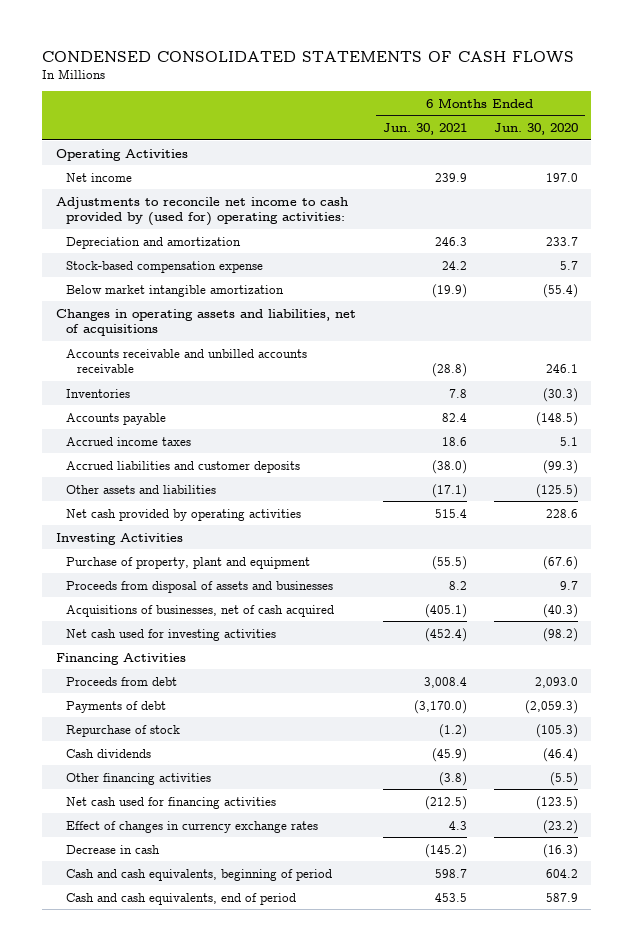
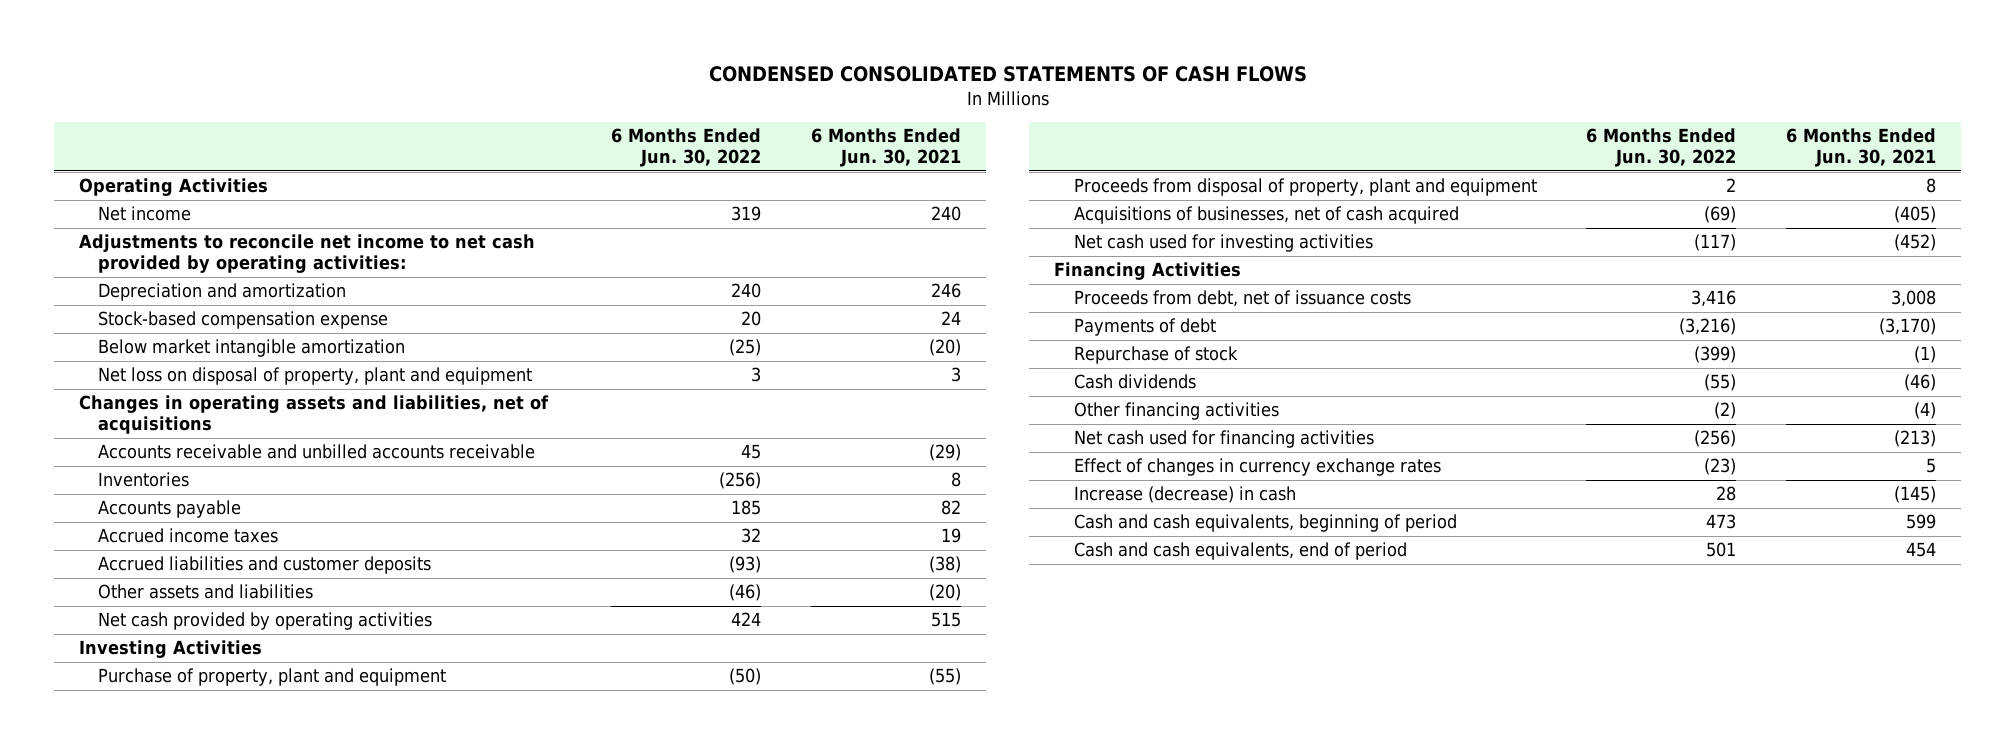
- | 6 Months Ended Jun. 30, 2021 | 6 Months Ended Jun. 30, 2020
+ | 6 Months Ended Jun. 30, 2022 | 6 Months Ended Jun. 30, 2021
- Net income | 239.9 | 197.0
- Adjustments to reconcile net income to cash provided by (used for) operating activities:
- Depreciation and amortization | 246.3 | 233.7
- Stock-based compensation expense | 24.2 | 5.7
- Below market intangible amortization | (19.9) | (55.4)
+ Net income | 319 | 240
+ Adjustments to reconcile net income to net cash provided by operating activities:
+ Depreciation and amortization | 240 | 246
+ Stock-based compensation expense | 20 | 24
+ Below market intangible amortization | (25) | (20)
+ Net loss on disposal of property, plant and equipment | 3 | 3
- Accounts receivable and unbilled accounts receivable | (28.8) | 246.1
- Inventories | 7.8 | (30.3)
- Accounts payable | 82.4 | (148.5)
- Accrued income taxes | 18.6 | 5.1
- Accrued liabilities and customer deposits | (38.0) | (99.3)
- Other assets and liabilities | (17.1) | (125.5)
- Net cash provided by operating activities | 515.4 | 228.6
+ Accounts receivable and unbilled accounts receivable | 45 | (29)
+ Inventories | (256) | 8
+ Accounts payable | 185 | 82
+ Accrued income taxes | 32 | 19
+ Accrued liabilities and customer deposits | (93) | (38)
+ Other assets and liabilities | (46) | (20)
+ Net cash provided by operating activities | 424 | 515
- Purchase of property, plant and equipment | (55.5) | (67.6)
- Proceeds from disposal of assets and businesses | 8.2 | 9.7
- Acquisitions of businesses, net of cash acquired | (405.1) | (40.3)
- Net cash used for investing activities | (452.4) | (98.2)
+ Purchase of property, plant and equipment | (50) | (55)
+ Proceeds from disposal of property, plant and equipment | 2 | 8
+ Acquisitions of businesses, net of cash acquired | (69) | (405)
+ Net cash used for investing activities | (117) | (452)
- Proceeds from debt | 3,008.4 | 2,093.0
- Payments of debt | (3,170.0) | (2,059.3)
- Repurchase of stock | (1.2) | (105.3)
- Cash dividends | (45.9) | (46.4)
- Other financing activities | (3.8) | (5.5)
- Net cash used for financing activities | (212.5) | (123.5)
- Effect of changes in currency exchange rates | 4.3 | (23.2)
- Decrease in cash | (145.2) | (16.3)
- Cash and cash equivalents, beginning of period | 598.7 | 604.2
- Cash and cash equivalents, end of period | 453.5 | 587.9
+ Proceeds from debt, net of issuance costs | 3,416 | 3,008
+ Payments of debt | (3,216) | (3,170)
+ Repurchase of stock | (399) | (1)
+ Cash dividends | (55) | (46)
+ Other financing activities | (2) | (4)
+ Net cash used for financing activities | (256) | (213)
+ Effect of changes in currency exchange rates | (23) | 5
+ Increase (decrease) in cash | 28 | (145)
+ Cash and cash equivalents, beginning of period | 473 | 599
+ Cash and cash equivalents, end of period | 501 | 454

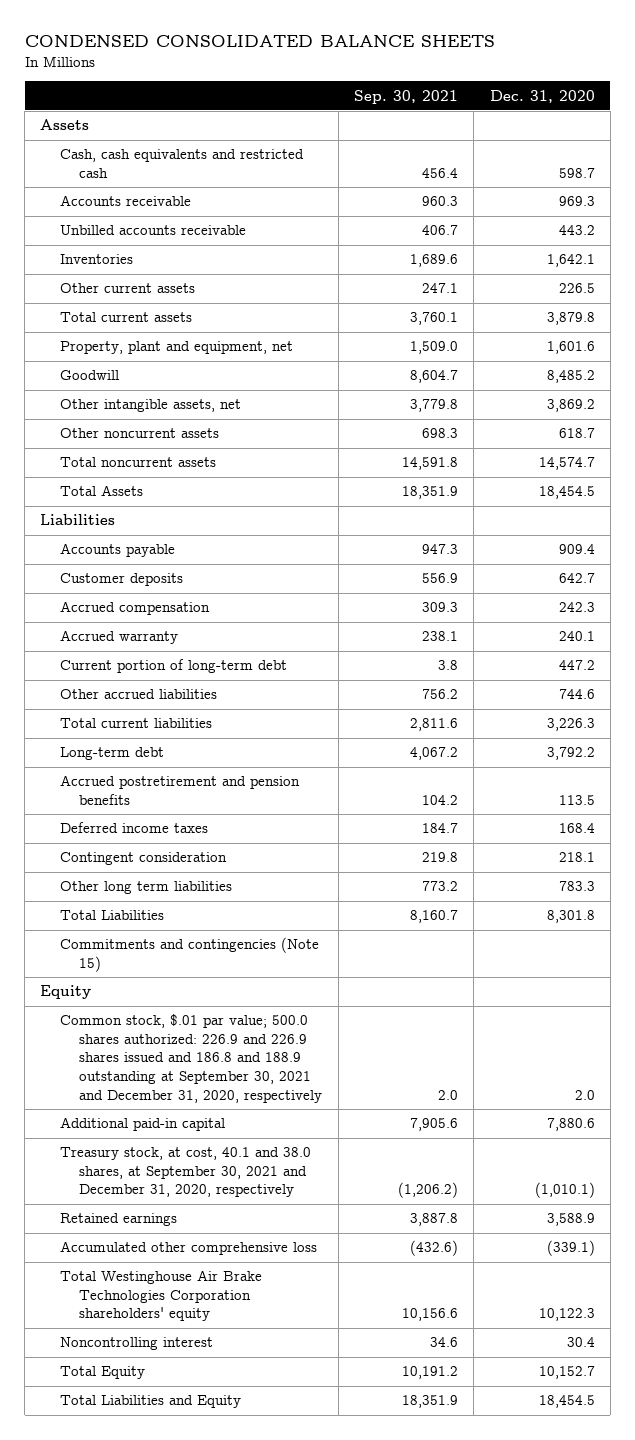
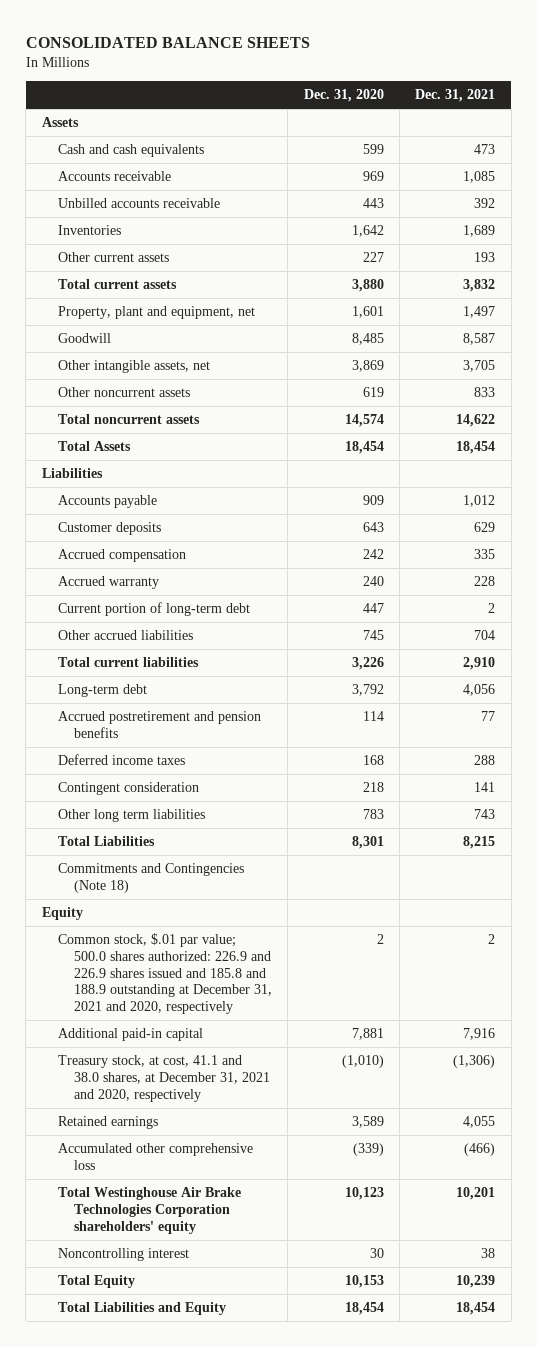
- CONDENSED CONSOLIDATED BALANCE SHEETS
+ CONSOLIDATED BALANCE SHEETS
- | Sep. 30, 2021 | Dec. 31, 2020
+ | Dec. 31, 2020 | Dec. 31, 2021
- Cash, cash equivalents and restricted cash | 456.4 | 598.7
- Accounts receivable | 960.3 | 969.3
- Unbilled accounts receivable | 406.7 | 443.2
- Inventories | 1,689.6 | 1,642.1
- Other current assets | 247.1 | 226.5
- Total current assets | 3,760.1 | 3,879.8
- Property, plant and equipment, net | 1,509.0 | 1,601.6
- Goodwill | 8,604.7 | 8,485.2
- Other intangible assets, net | 3,779.8 | 3,869.2
- Other noncurrent assets | 698.3 | 618.7
- Total noncurrent assets | 14,591.8 | 14,574.7
- Total Assets | 18,351.9 | 18,454.5
+ Cash and cash equivalents | 599 | 473
+ Accounts receivable | 969 | 1,085
+ Unbilled accounts receivable | 443 | 392
+ Inventories | 1,642 | 1,689
+ Other current assets | 227 | 193
+ Total current assets | 3,880 | 3,832
+ Property, plant and equipment, net | 1,601 | 1,497
+ Goodwill | 8,485 | 8,587
+ Other intangible assets, net | 3,869 | 3,705
+ Other noncurrent assets | 619 | 833
+ Total noncurrent assets | 14,574 | 14,622
+ Total Assets | 18,454 | 18,454
- Accounts payable | 947.3 | 909.4
- Customer deposits | 556.9 | 642.7
- Accrued compensation | 309.3 | 242.3
- Accrued warranty | 238.1 | 240.1
- Current portion of long-term debt | 3.8 | 447.2
- Other accrued liabilities | 756.2 | 744.6
- Total current liabilities | 2,811.6 | 3,226.3
- Long-term debt | 4,067.2 | 3,792.2
- Accrued postretirement and pension benefits | 104.2 | 113.5
- Deferred income taxes | 184.7 | 168.4
- Contingent consideration | 219.8 | 218.1
- Other long term liabilities | 773.2 | 783.3
- Total Liabilities | 8,160.7 | 8,301.8
- Commitments and contingencies (Note 15)
+ Accounts payable | 909 | 1,012
+ Customer deposits | 643 | 629
+ Accrued compensation | 242 | 335
+ Accrued warranty | 240 | 228
+ Current portion of long-term debt | 447 | 2
+ Other accrued liabilities | 745 | 704
+ Total current liabilities | 3,226 | 2,910
+ Long-term debt | 3,792 | 4,056
+ Accrued postretirement and pension benefits | 114 | 77
+ Deferred income taxes | 168 | 288
+ Contingent consideration | 218 | 141
+ Other long term liabilities | 783 | 743
+ Total Liabilities | 8,301 | 8,215
+ Commitments and Contingencies (Note 18)
- Common stock, $.01 par value; 500.0 shares authorized: 226.9 and 226.9 shares issued and 186.8 and 188.9 outstanding at September 30, 2021 and December 31, 2020, respectively | 2.0 | 2.0
- Additional paid-in capital | 7,905.6 | 7,880.6
- Treasury stock, at cost, 40.1 and 38.0 shares, at September 30, 2021 and December 31, 2020, respectively | (1,206.2) | (1,010.1)
- Retained earnings | 3,887.8 | 3,588.9
- Accumulated other comprehensive loss | (432.6) | (339.1)
- Total Westinghouse Air Brake Technologies Corporation shareholders' equity | 10,156.6 | 10,122.3
- Noncontrolling interest | 34.6 | 30.4
- Total Equity | 10,191.2 | 10,152.7
- Total Liabilities and Equity | 18,351.9 | 18,454.5
+ Common stock, $.01 par value; 500.0 shares authorized: 226.9 and 226.9 shares issued and 185.8 and 188.9 outstanding at December 31, 2021 and 2020, respectively | 2 | 2
+ Additional paid-in capital | 7,881 | 7,916
+ Treasury stock, at cost, 41.1 and 38.0 shares, at December 31, 2021 and 2020, respectively | (1,010) | (1,306)
+ Retained earnings | 3,589 | 4,055
+ Accumulated other comprehensive loss | (339) | (466)
+ Total Westinghouse Air Brake Technologies Corporation shareholders' equity | 10,123 | 10,201
+ Noncontrolling interest | 30 | 38
+ Total Equity | 10,153 | 10,239
+ Total Liabilities and Equity | 18,454 | 18,454

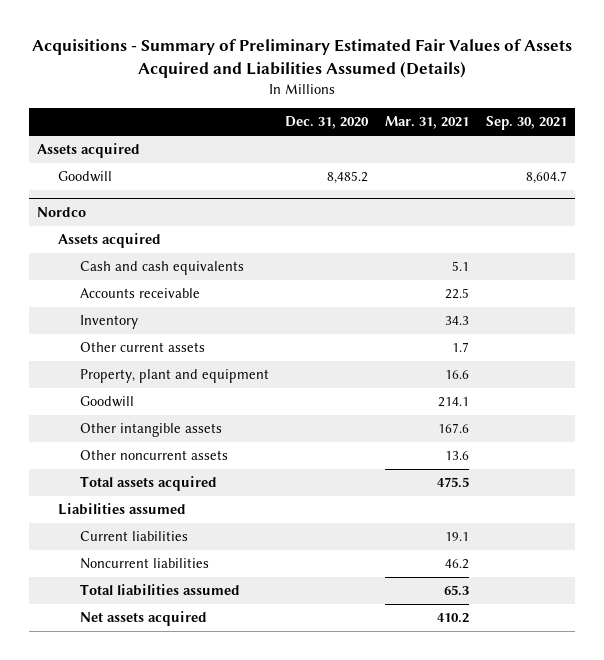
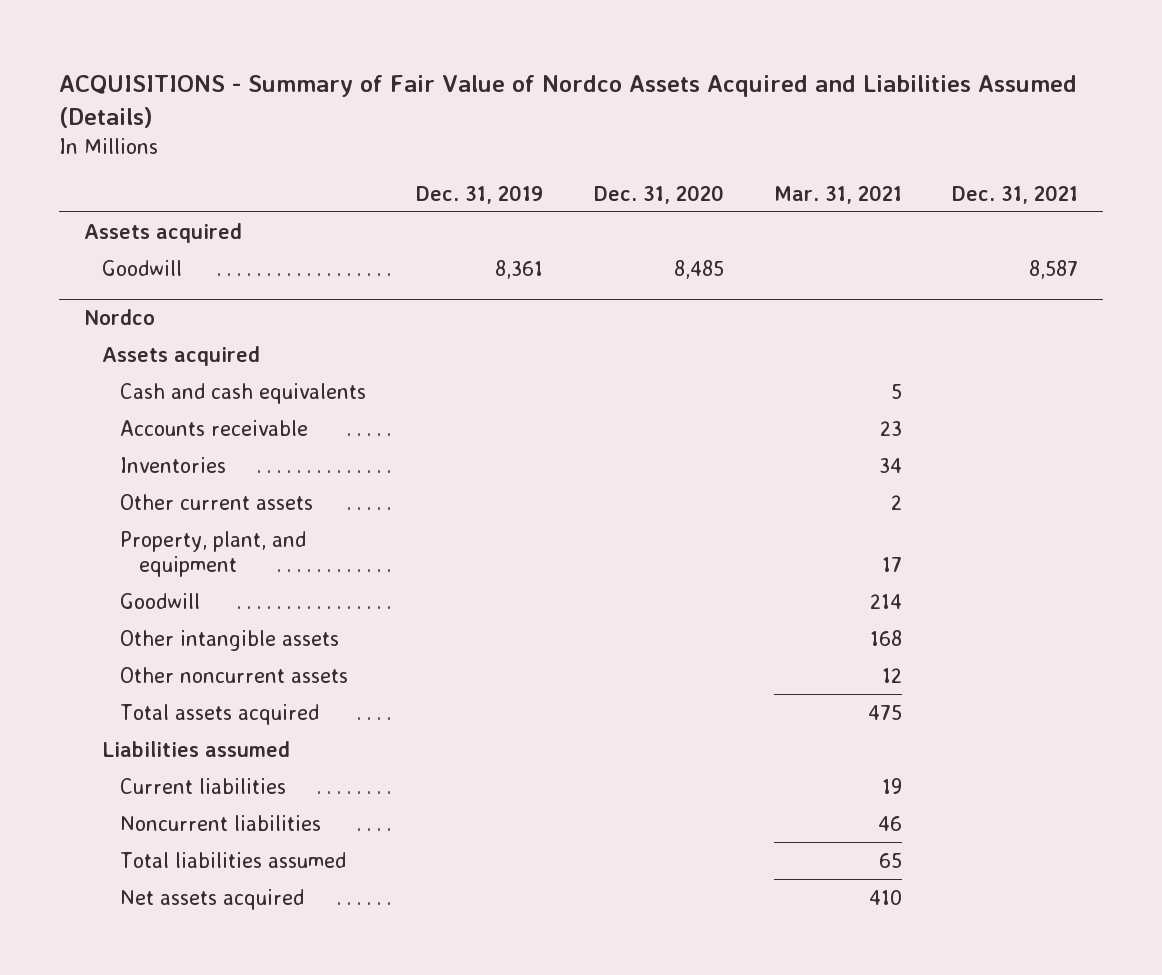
- Acquisitions - Summary of Preliminary Estimated Fair Values of Assets Acquired and Liabilities Assumed (Details)
+ ACQUISITIONS - Summary of Fair Value of Nordco Assets Acquired and Liabilities Assumed (Details)
- | Dec. 31, 2020 | Mar. 31, 2021 | Sep. 30, 2021
+ | Dec. 31, 2019 | Dec. 31, 2020 | Mar. 31, 2021 | Dec. 31, 2021
- Goodwill | 8,485.2 | | 8,604.7
+ Goodwill | 8,361 | 8,485 | | 8,587
@ Nordco
- Cash and cash equivalents | | 5.1 |
- Accounts receivable | | 22.5 |
- Inventory | | 34.3 |
- Other current assets | | 1.7 |
- Property, plant and equipment | | 16.6 |
- Goodwill | | 214.1 |
- Other intangible assets | | 167.6 |
- Other noncurrent assets | | 13.6 |
- Total assets acquired | | 475.5 |
+ Cash and cash equivalents | | | 5 |
+ Accounts receivable | | | 23 |
+ Inventories | | | 34 |
+ Other current assets | | | 2 |
+ Property, plant, and equipment | | | 17 |
+ Goodwill | | | 214 |
+ Other intangible assets | | | 168 |
+ Other noncurrent assets | | | 12 |
+ Total assets acquired | | | 475 |
- Current liabilities | | 19.1 |
- Noncurrent liabilities | | 46.2 |
- Total liabilities assumed | | 65.3 |
- Net assets acquired | | 410.2 |
+ Current liabilities | | | 19 |
+ Noncurrent liabilities | | | 46 |
+ Total liabilities assumed | | | 65 |
+ Net assets acquired | | | 410 |

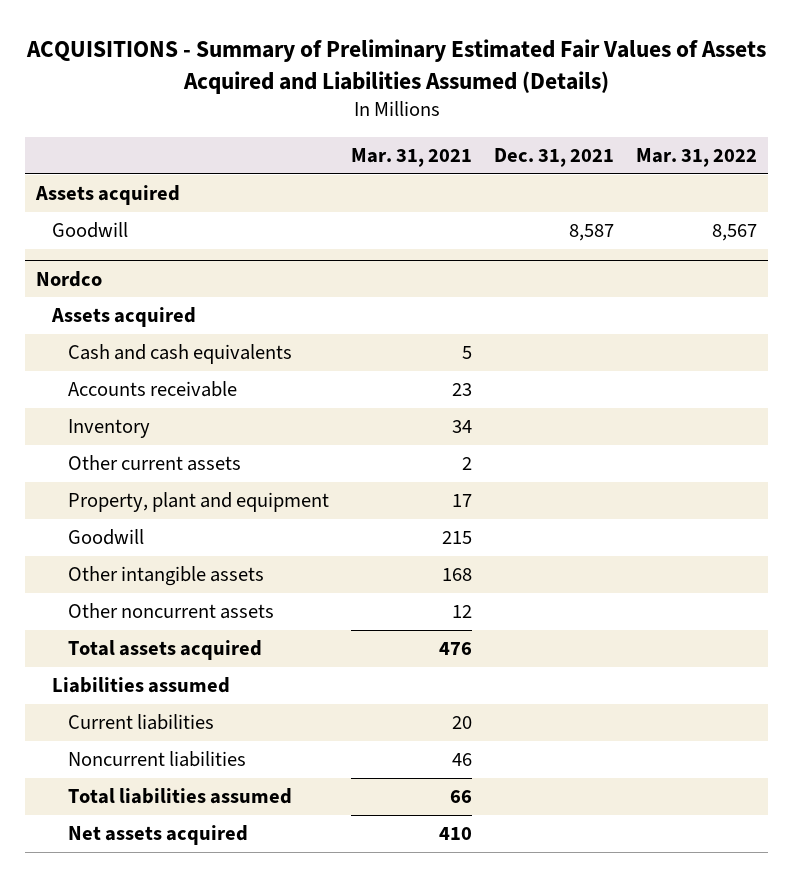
- ACQUISITIONS - Summary of Fair Value of Nordco Assets Acquired and Liabilities Assumed (Details)
+ ACQUISITIONS - Summary of Preliminary Estimated Fair Values of Assets Acquired and Liabilities Assumed (Details)
- | Dec. 31, 2019 | Dec. 31, 2020 | Mar. 31, 2021 | Dec. 31, 2021
+ | Mar. 31, 2021 | Dec. 31, 2021 | Mar. 31, 2022
@ Nordco
- Inventories | | | 34 |
+ Inventory | 34 | |
- Property, plant, and equipment | | | 17 |
- Goodwill | | | 214 |
+ Property, plant and equipment | 17 | |
+ Goodwill | 215 | |
- Total assets acquired | | | 475 |
+ Total assets acquired | 476 | |
- Current liabilities | | | 19 |
+ Current liabilities | 20 | |
- Total liabilities assumed | | | 65 |
+ Total liabilities assumed | 66 | |

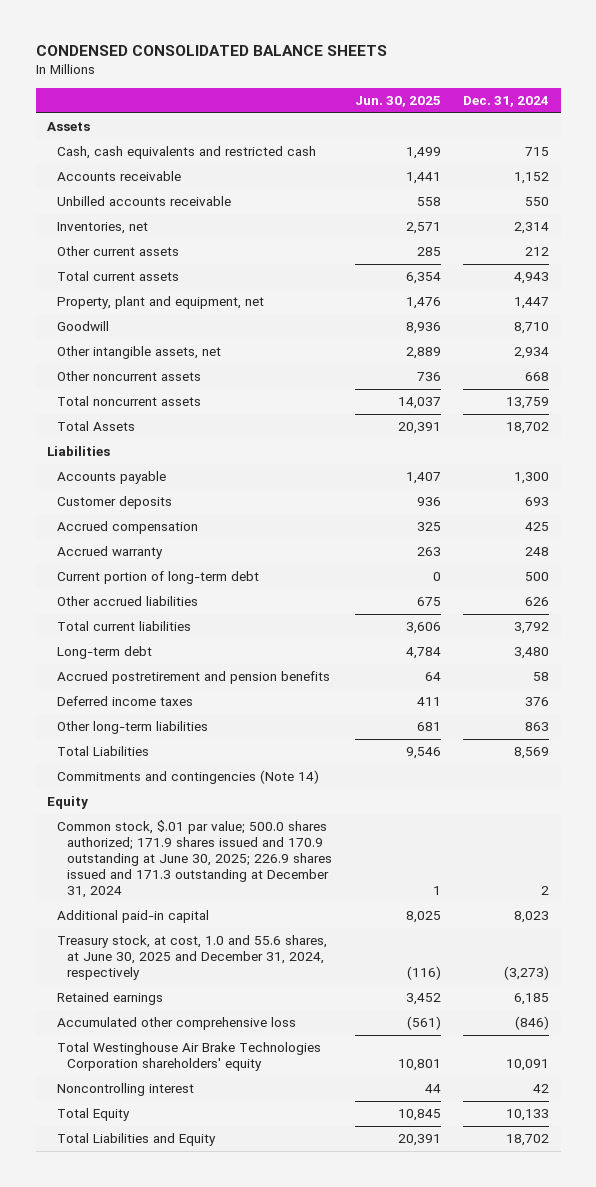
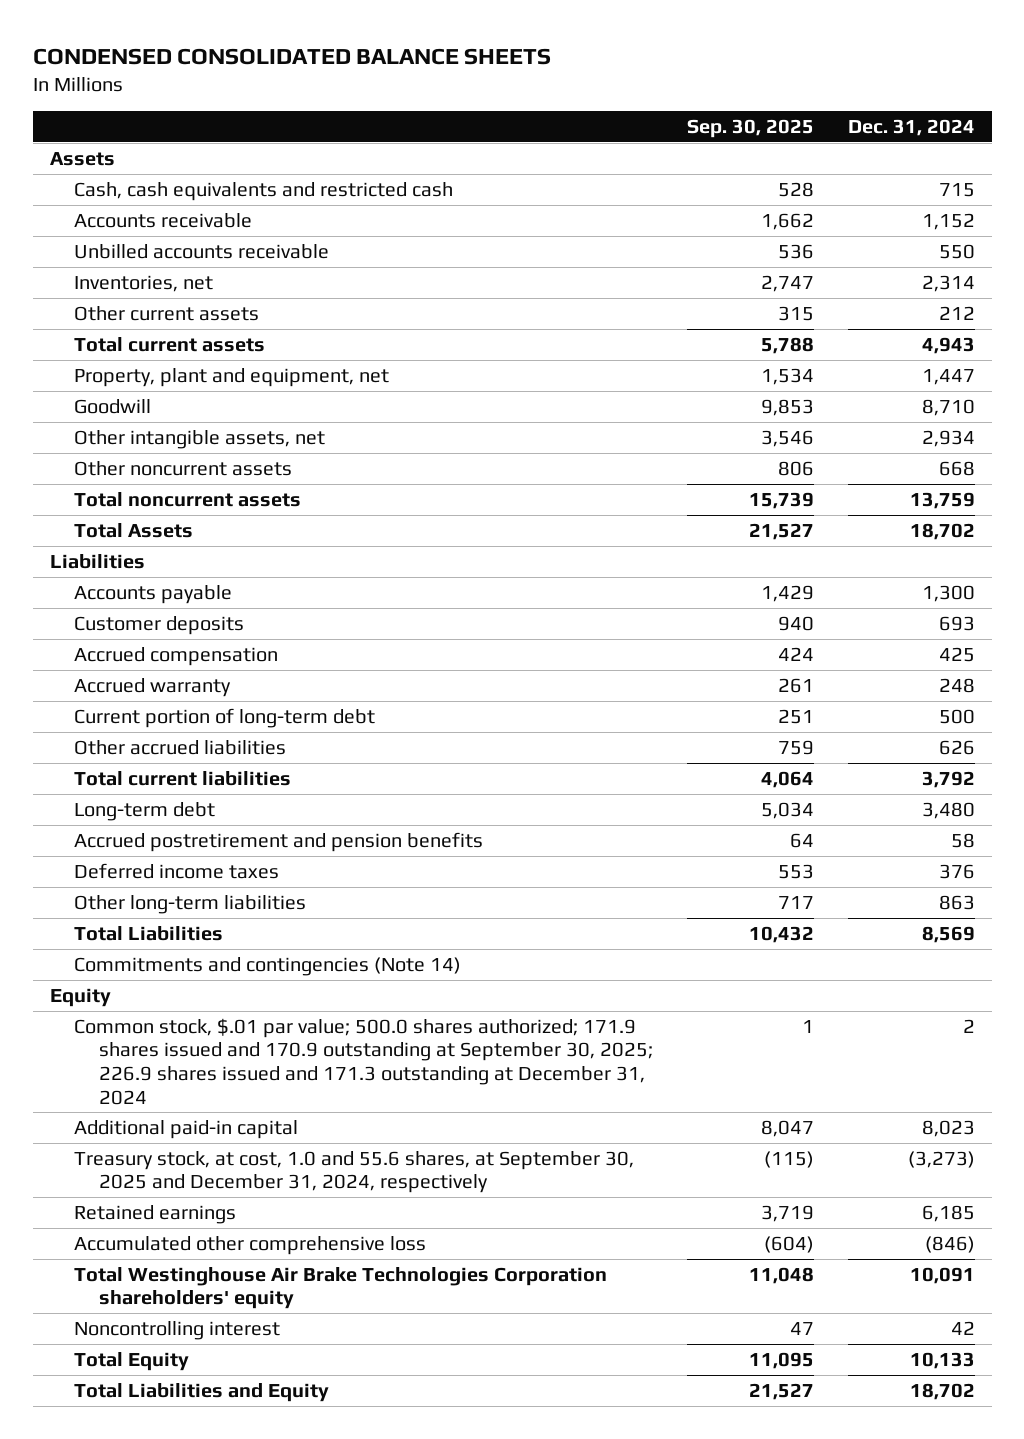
- | Jun. 30, 2025 | Dec. 31, 2024
+ | Sep. 30, 2025 | Dec. 31, 2024
- Common stock, $.01 par value; 500.0 shares authorized; 171.9 shares issued and 170.9 outstanding at June 30, 2025; 226.9 shares issued and 171.3 outstanding at December 31, 2024 | 1 | 2
+ Common stock, $.01 par value; 500.0 shares authorized; 171.9 shares issued and 170.9 outstanding at September 30, 2025; 226.9 shares issued and 171.3 outstanding at December 31, 2024 | 1 | 2
- Treasury stock, at cost, 1.0 and 55.6 shares, at June 30, 2025 and December 31, 2024, respectively | (116) | (3,273)
+ Treasury stock, at cost, 1.0 and 55.6 shares, at September 30, 2025 and December 31, 2024, respectively | (115) | (3,273)

